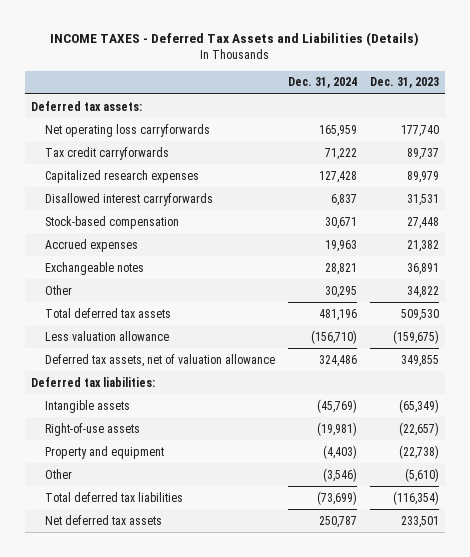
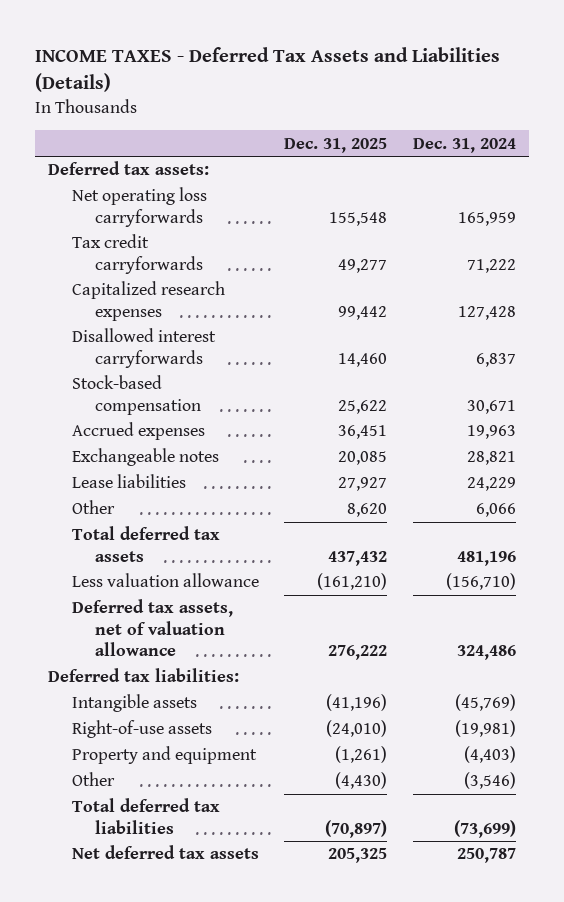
- | Dec. 31, 2024 | Dec. 31, 2023
+ | Dec. 31, 2025 | Dec. 31, 2024
- Other | 30,295 | 34,822
+ Lease liabilities | 27,927 | 24,229
+ Other | 8,620 | 6,066

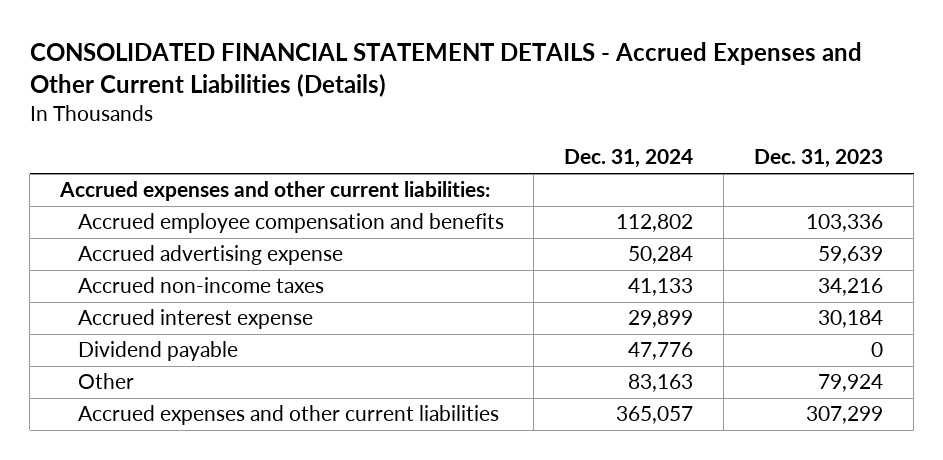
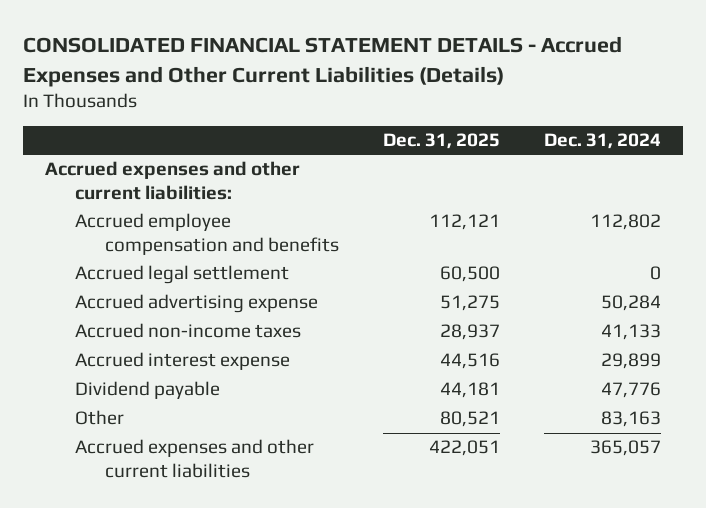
- | Dec. 31, 2024 | Dec. 31, 2023
+ | Dec. 31, 2025 | Dec. 31, 2024
+ Accrued legal settlement | 60,500 | 0

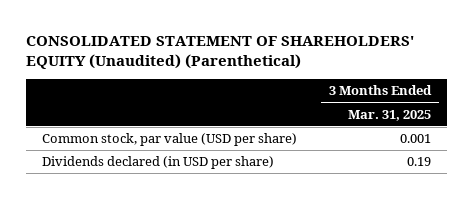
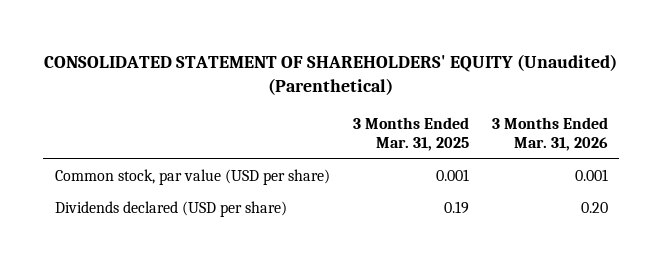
- | 3 Months Ended Mar. 31, 2025
+ | 3 Months Ended Mar. 31, 2025 | 3 Months Ended Mar. 31, 2026
- Dividends declared (in USD per share) | 0.19
+ Dividends declared (USD per share) | 0.19 | 0.20

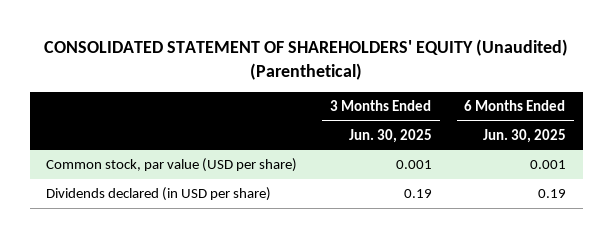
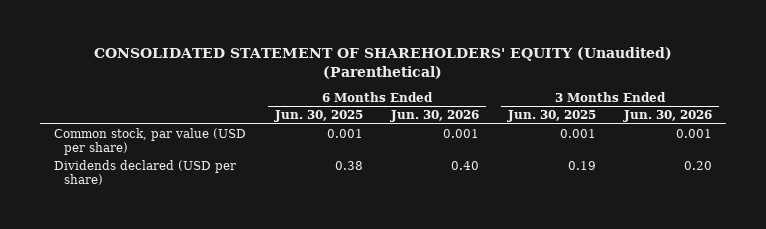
- | 3 Months Ended Jun. 30, 2025 | 6 Months Ended Jun. 30, 2025
+ | 6 Months Ended Jun. 30, 2025 | 6 Months Ended Jun. 30, 2026 | 3 Months Ended Jun. 30, 2025 | 3 Months Ended Jun. 30, 2026
- Dividends declared (in USD per share) | 0.19 | 0.19
+ Dividends declared (USD per share) | 0.38 | 0.40 | 0.19 | 0.20

